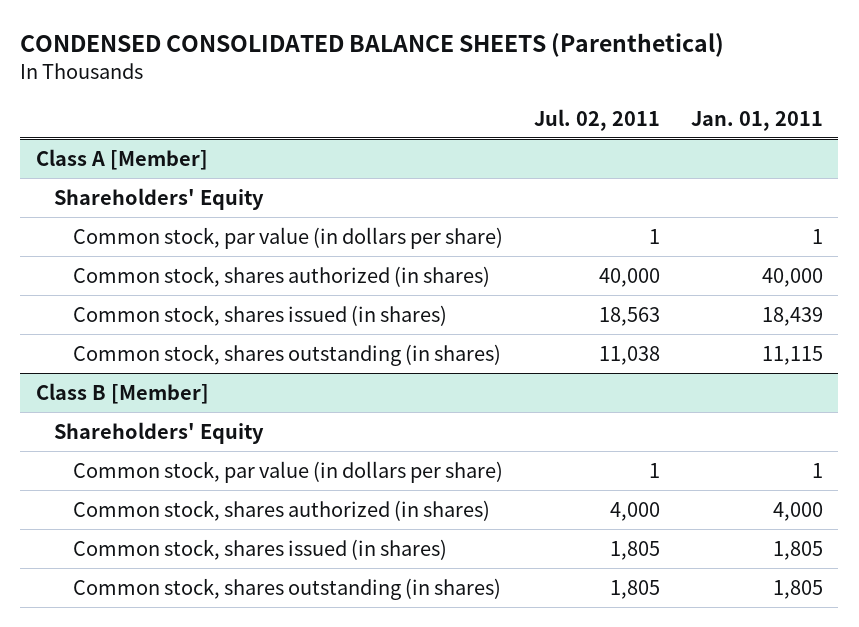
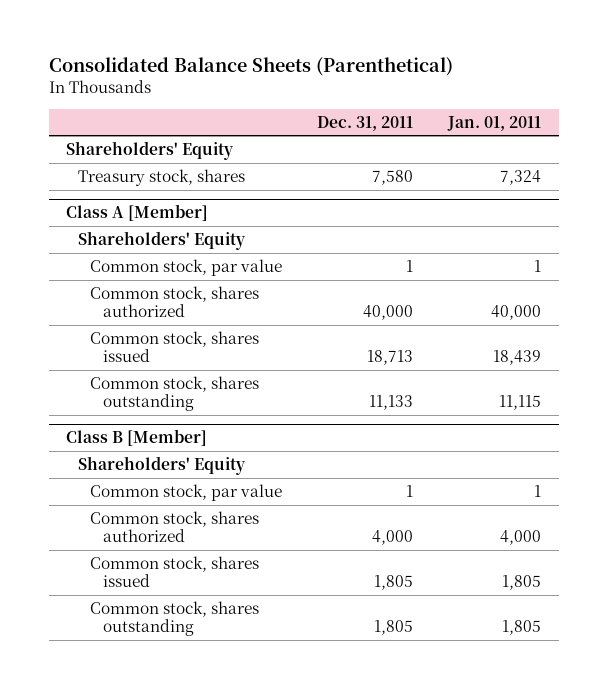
- CONDENSED CONSOLIDATED BALANCE SHEETS (Parenthetical)
+ Consolidated Balance Sheets (Parenthetical)
- | Jul. 02, 2011 | Jan. 01, 2011
+ | Dec. 31, 2011 | Jan. 01, 2011
+ Shareholders' Equity
+ Treasury stock, shares | 7,580 | 7,324
@ Class A [Member]
- Common stock, par value (in dollars per share) | 1 | 1
- Common stock, shares authorized (in shares) | 40,000 | 40,000
- Common stock, shares issued (in shares) | 18,563 | 18,439
- Common stock, shares outstanding (in shares) | 11,038 | 11,115
+ Common stock, par value | 1 | 1
+ Common stock, shares authorized | 40,000 | 40,000
+ Common stock, shares issued | 18,713 | 18,439
+ Common stock, shares outstanding | 11,133 | 11,115
@ Class B [Member]
- Common stock, par value (in dollars per share) | 1 | 1
- Common stock, shares authorized (in shares) | 4,000 | 4,000
- Common stock, shares issued (in shares) | 1,805 | 1,805
- Common stock, shares outstanding (in shares) | 1,805 | 1,805
+ Common stock, par value | 1 | 1
+ Common stock, shares authorized | 4,000 | 4,000
+ Common stock, shares issued | 1,805 | 1,805
+ Common stock, shares outstanding | 1,805 | 1,805

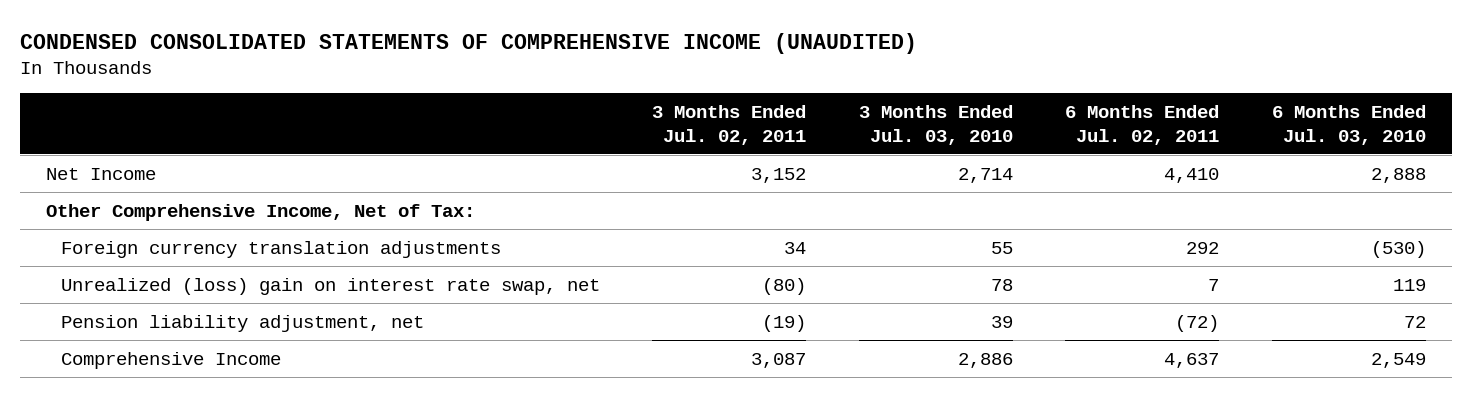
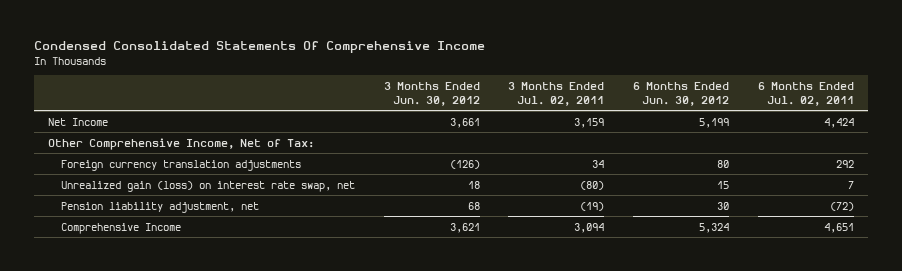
- CONDENSED CONSOLIDATED STATEMENTS OF COMPREHENSIVE INCOME (UNAUDITED)
+ Condensed Consolidated Statements Of Comprehensive Income
- | 3 Months Ended Jul. 02, 2011 | 3 Months Ended Jul. 03, 2010 | 6 Months Ended Jul. 02, 2011 | 6 Months Ended Jul. 03, 2010
+ | 3 Months Ended Jun. 30, 2012 | 3 Months Ended Jul. 02, 2011 | 6 Months Ended Jun. 30, 2012 | 6 Months Ended Jul. 02, 2011
- Net Income | 3,152 | 2,714 | 4,410 | 2,888
+ Net Income | 3,661 | 3,159 | 5,199 | 4,424
- Unrealized (loss) gain on interest rate swap, net | (80) | 78 | 7 | 119
+ Unrealized gain (loss) on interest rate swap, net | 18 | (80) | 15 | 7
- Comprehensive Income | 3,087 | 2,886 | 4,637 | 2,549
+ Comprehensive Income | 3,621 | 3,094 | 5,324 | 4,651

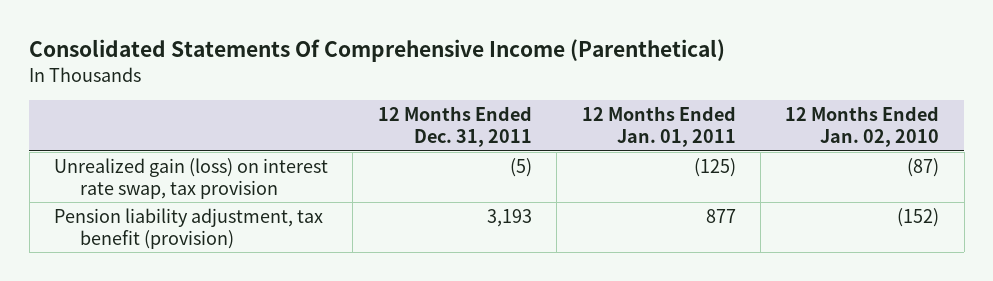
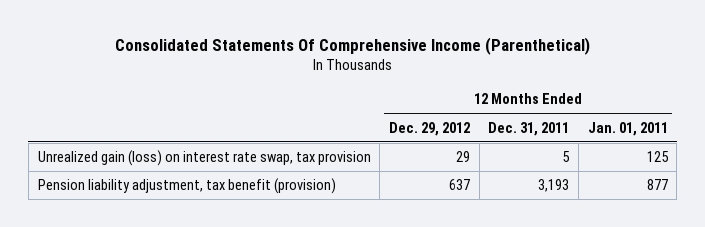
- | 12 Months Ended Dec. 31, 2011 | 12 Months Ended Jan. 01, 2011 | 12 Months Ended Jan. 02, 2010
+ | 12 Months Ended Dec. 29, 2012 | 12 Months Ended Dec. 31, 2011 | 12 Months Ended Jan. 01, 2011
- Unrealized gain (loss) on interest rate swap, tax provision | (5) | (125) | (87)
+ Unrealized gain (loss) on interest rate swap, tax provision | 29 | 5 | 125

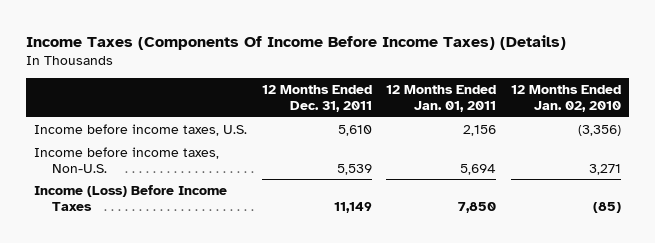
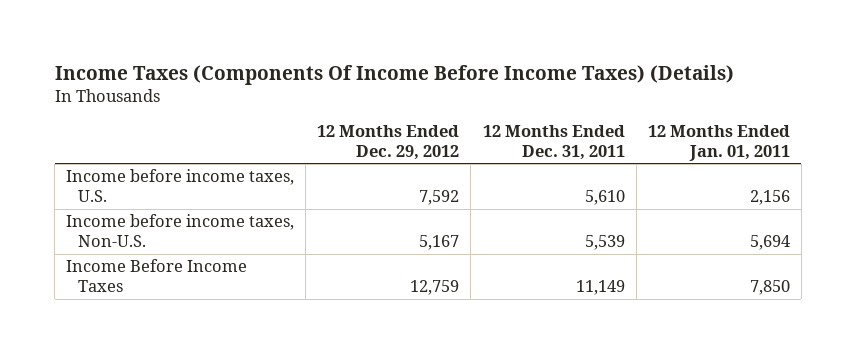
- | 12 Months Ended Dec. 31, 2011 | 12 Months Ended Jan. 01, 2011 | 12 Months Ended Jan. 02, 2010
+ | 12 Months Ended Dec. 29, 2012 | 12 Months Ended Dec. 31, 2011 | 12 Months Ended Jan. 01, 2011
- Income (Loss) Before Income Taxes | 11,149 | 7,850 | (85)
+ Income Before Income Taxes | 12,759 | 11,149 | 7,850

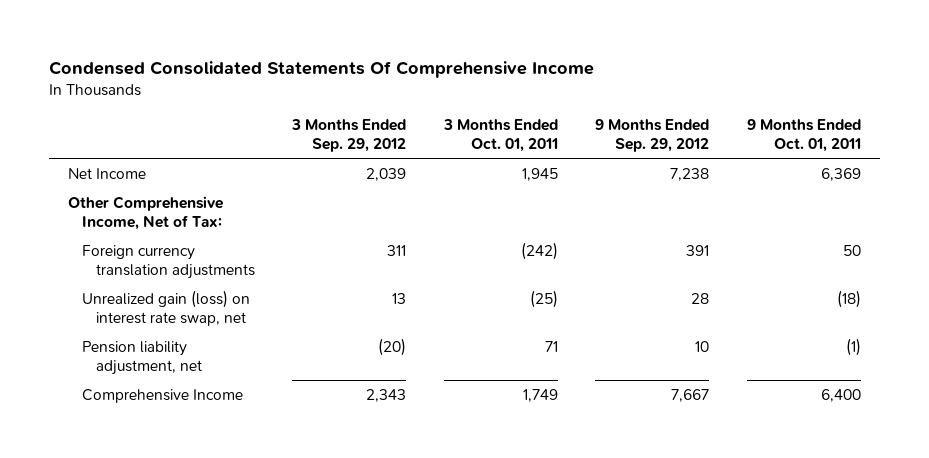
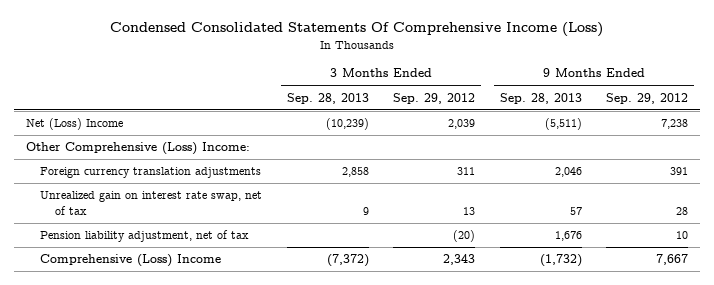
- Condensed Consolidated Statements Of Comprehensive Income
+ Condensed Consolidated Statements Of Comprehensive Income (Loss)
- | 3 Months Ended Sep. 29, 2012 | 3 Months Ended Oct. 01, 2011 | 9 Months Ended Sep. 29, 2012 | 9 Months Ended Oct. 01, 2011
+ | 3 Months Ended Sep. 28, 2013 | 3 Months Ended Sep. 29, 2012 | 9 Months Ended Sep. 28, 2013 | 9 Months Ended Sep. 29, 2012
- Net Income | 2,039 | 1,945 | 7,238 | 6,369
- Other Comprehensive Income, Net of Tax:
+ Net (Loss) Income | (10,239) | 2,039 | (5,511) | 7,238
+ Other Comprehensive (Loss) Income:
- Unrealized gain (loss) on interest rate swap, net | 13 | (25) | 28 | (18)
- Pension liability adjustment, net | (20) | 71 | 10 | (1)
- Comprehensive Income | 2,343 | 1,749 | 7,667 | 6,400
+ Unrealized gain on interest rate swap, net of tax | 9 | 13 | 57 | 28
+ Pension liability adjustment, net of tax | | (20) | 1,676 | 10
+ Comprehensive (Loss) Income | (7,372) | 2,343 | (1,732) | 7,667

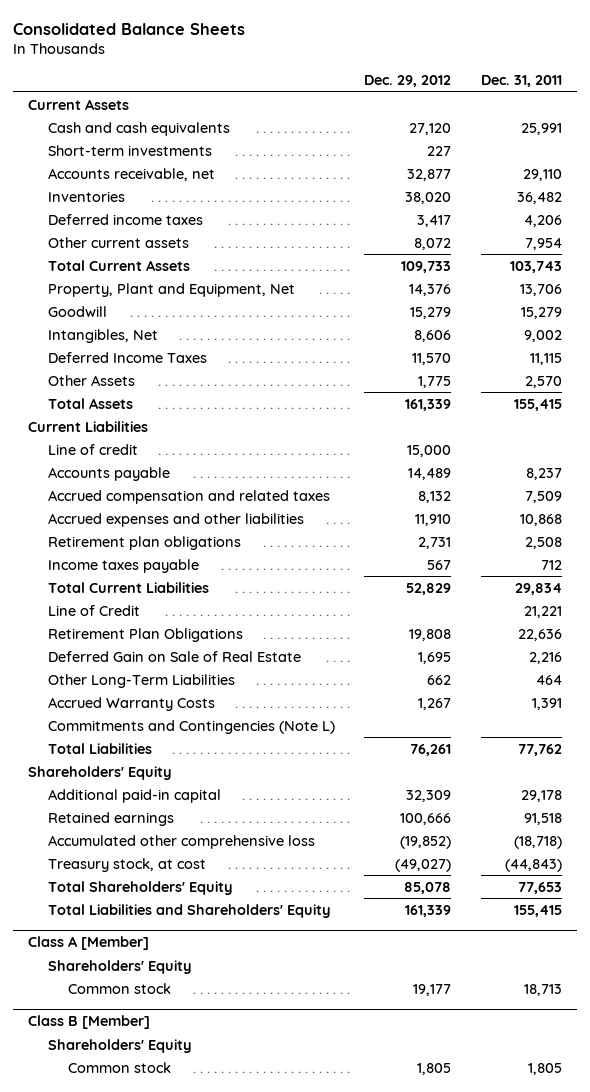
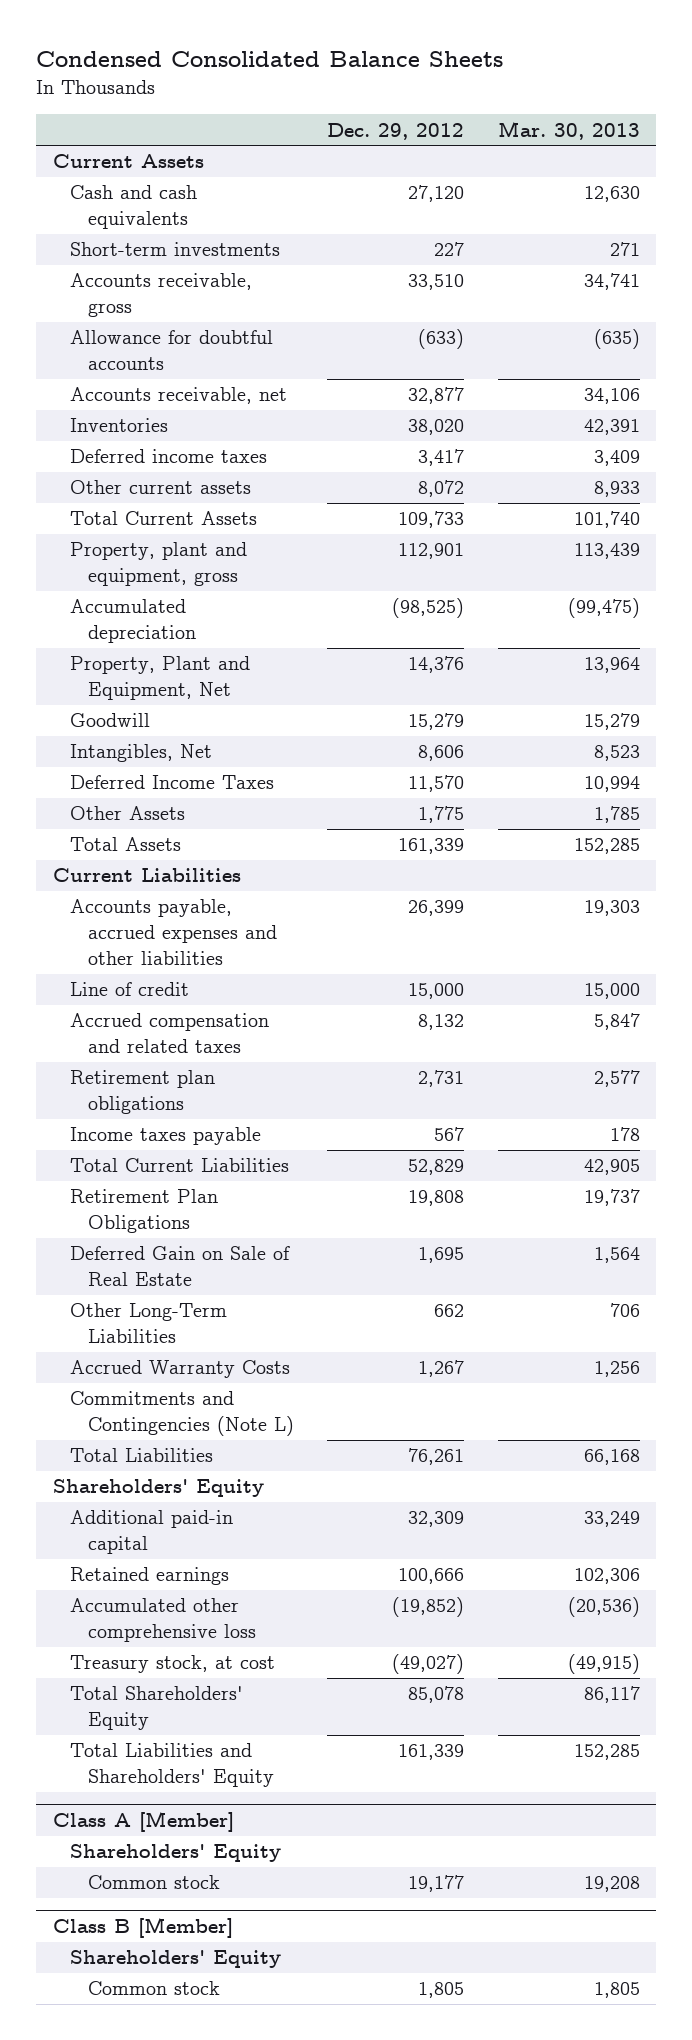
- Consolidated Balance Sheets
+ Condensed Consolidated Balance Sheets
- | Dec. 29, 2012 | Dec. 31, 2011
+ | Dec. 29, 2012 | Mar. 30, 2013
+ Accounts receivable, gross | 33,510 | 34,741
+ Allowance for doubtful accounts | (633) | (635)
+ Property, plant and equipment, gross | 112,901 | 113,439
+ Accumulated depreciation | (98,525) | (99,475)
+ Accounts payable, accrued expenses and other liabilities | 26,399 | 19,303
- Accounts payable | 14,489 | 8,237
- Accrued expenses and other liabilities | 11,910 | 10,868
- Line of Credit | | 21,221

